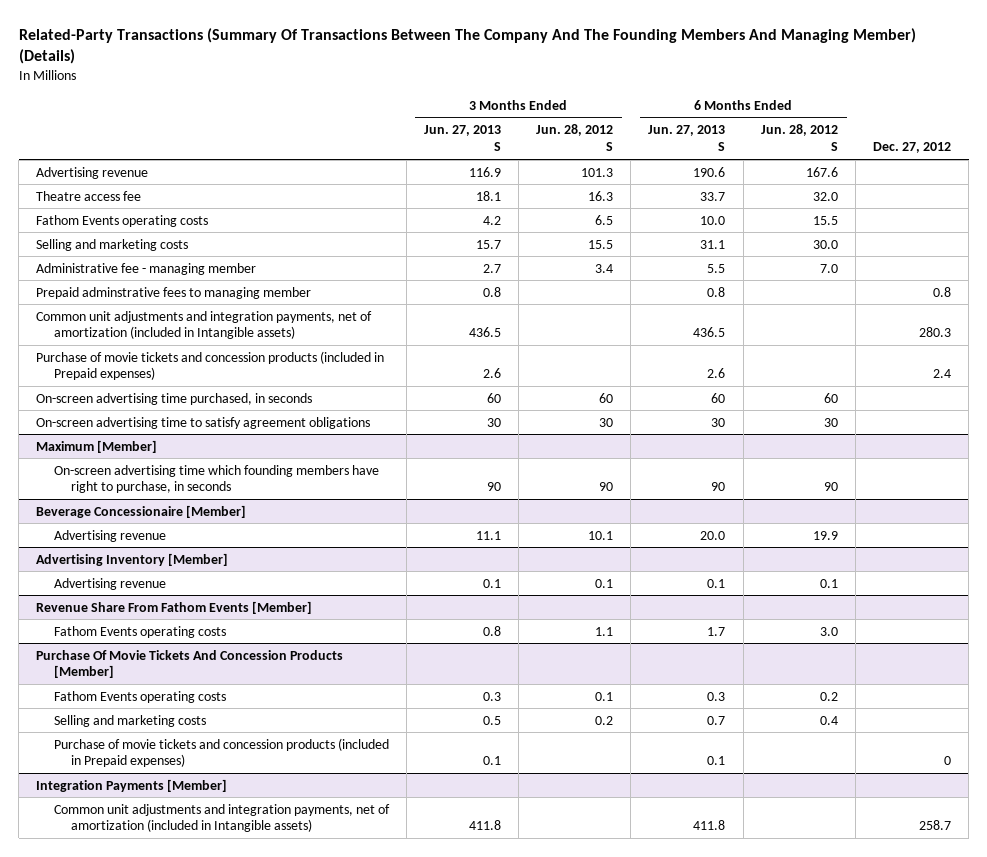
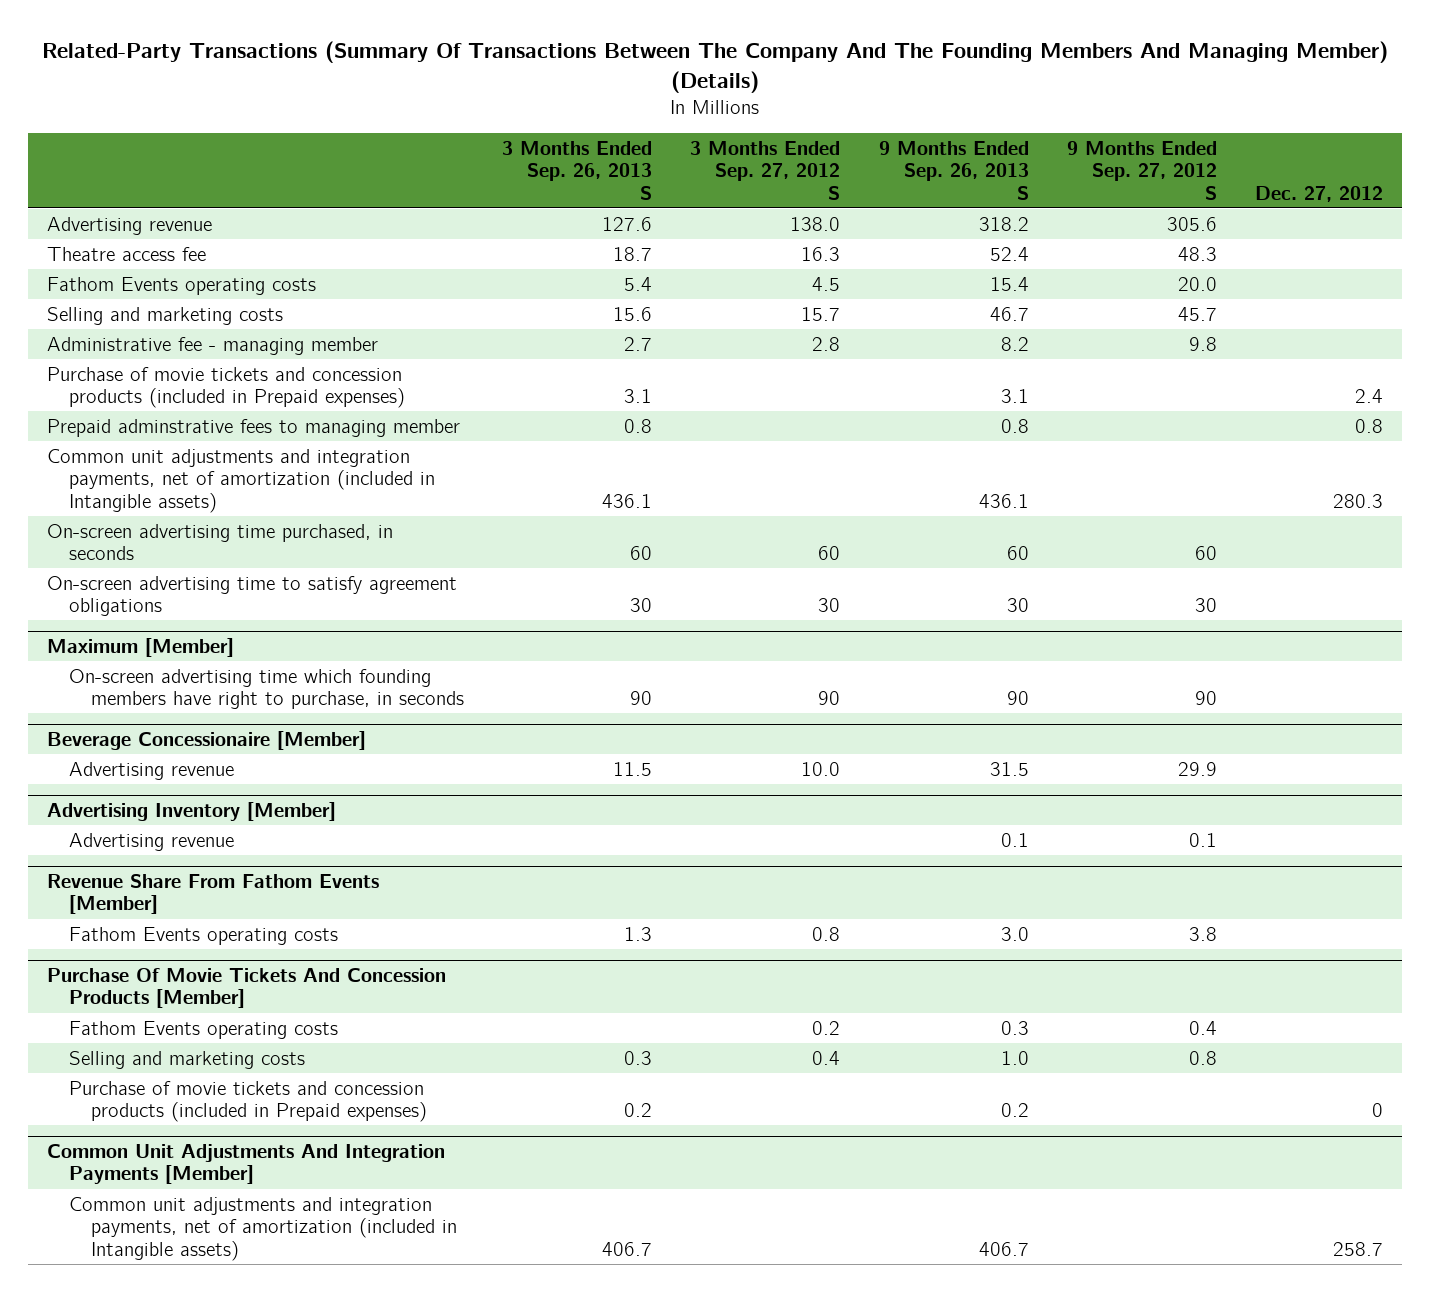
- | 3 Months Ended Jun. 27, 2013 S | 3 Months Ended Jun. 28, 2012 S | 6 Months Ended Jun. 27, 2013 S | 6 Months Ended Jun. 28, 2012 S | Dec. 27, 2012
+ | 3 Months Ended Sep. 26, 2013 S | 3 Months Ended Sep. 27, 2012 S | 9 Months Ended Sep. 26, 2013 S | 9 Months Ended Sep. 27, 2012 S | Dec. 27, 2012
moved up: Purchase of movie tickets and concession products (included in Prepaid expenses) | 3.1 | | 3.1 | | 2.4
- Integration Payments [Member]
+ Common Unit Adjustments And Integration Payments [Member]

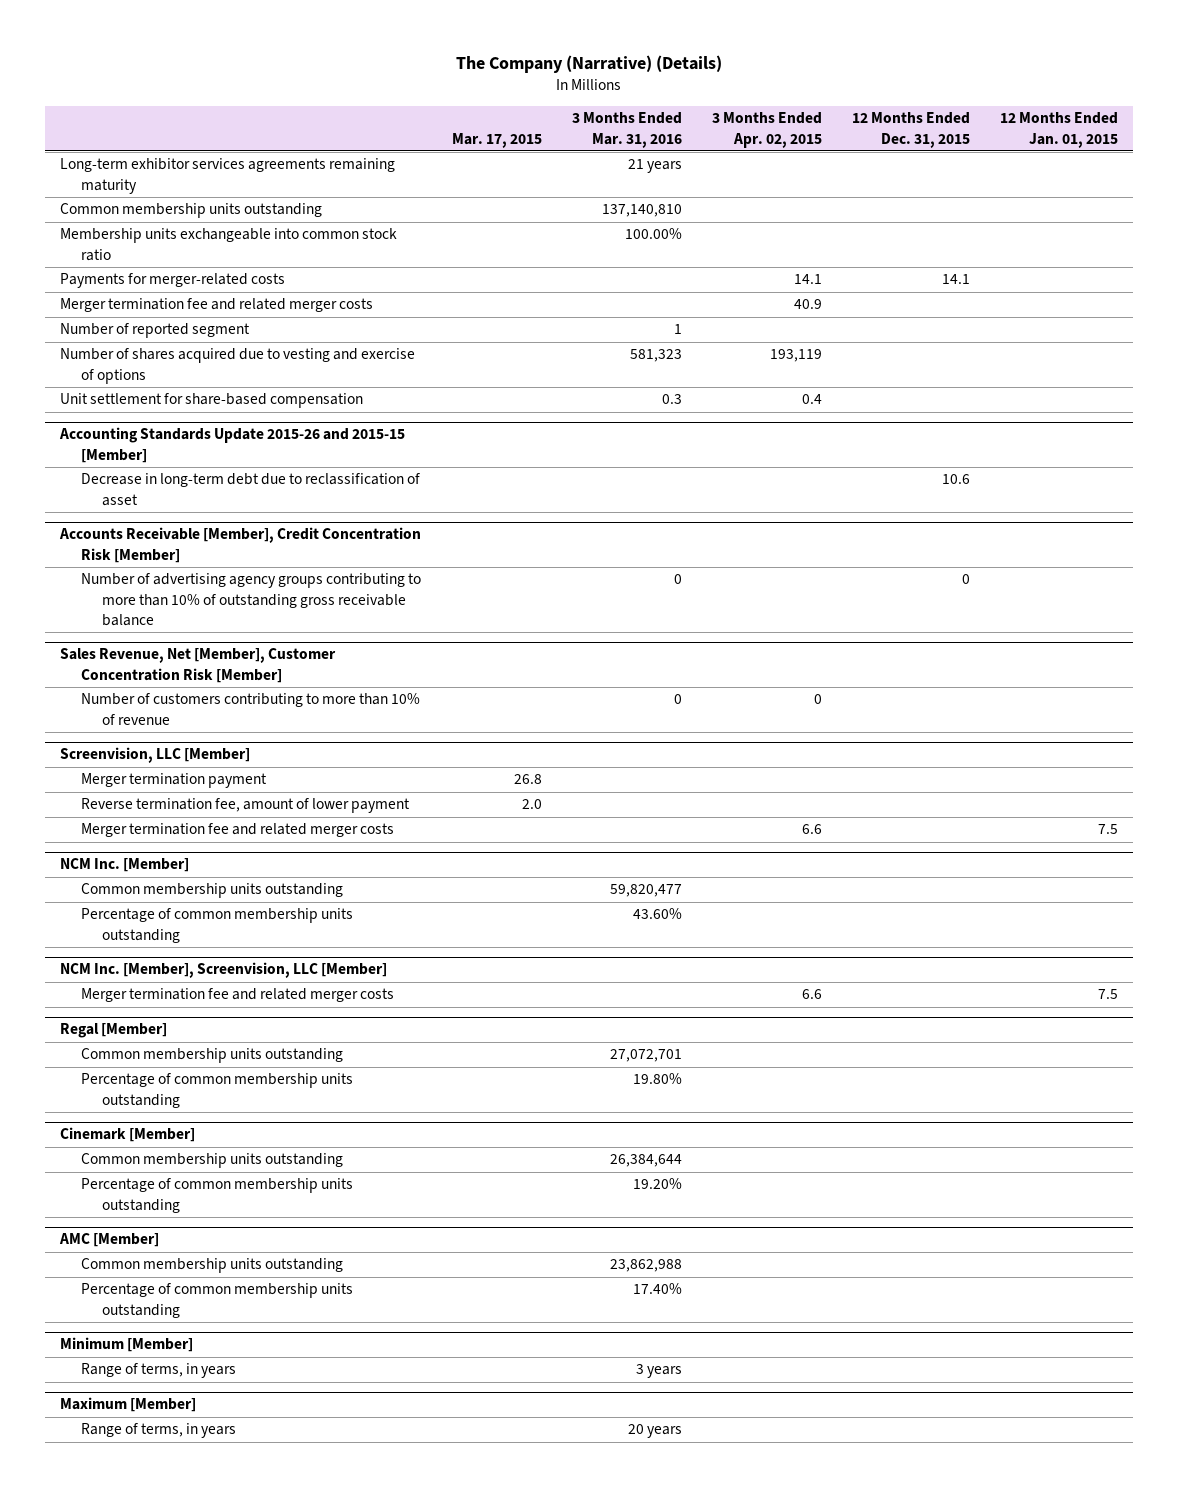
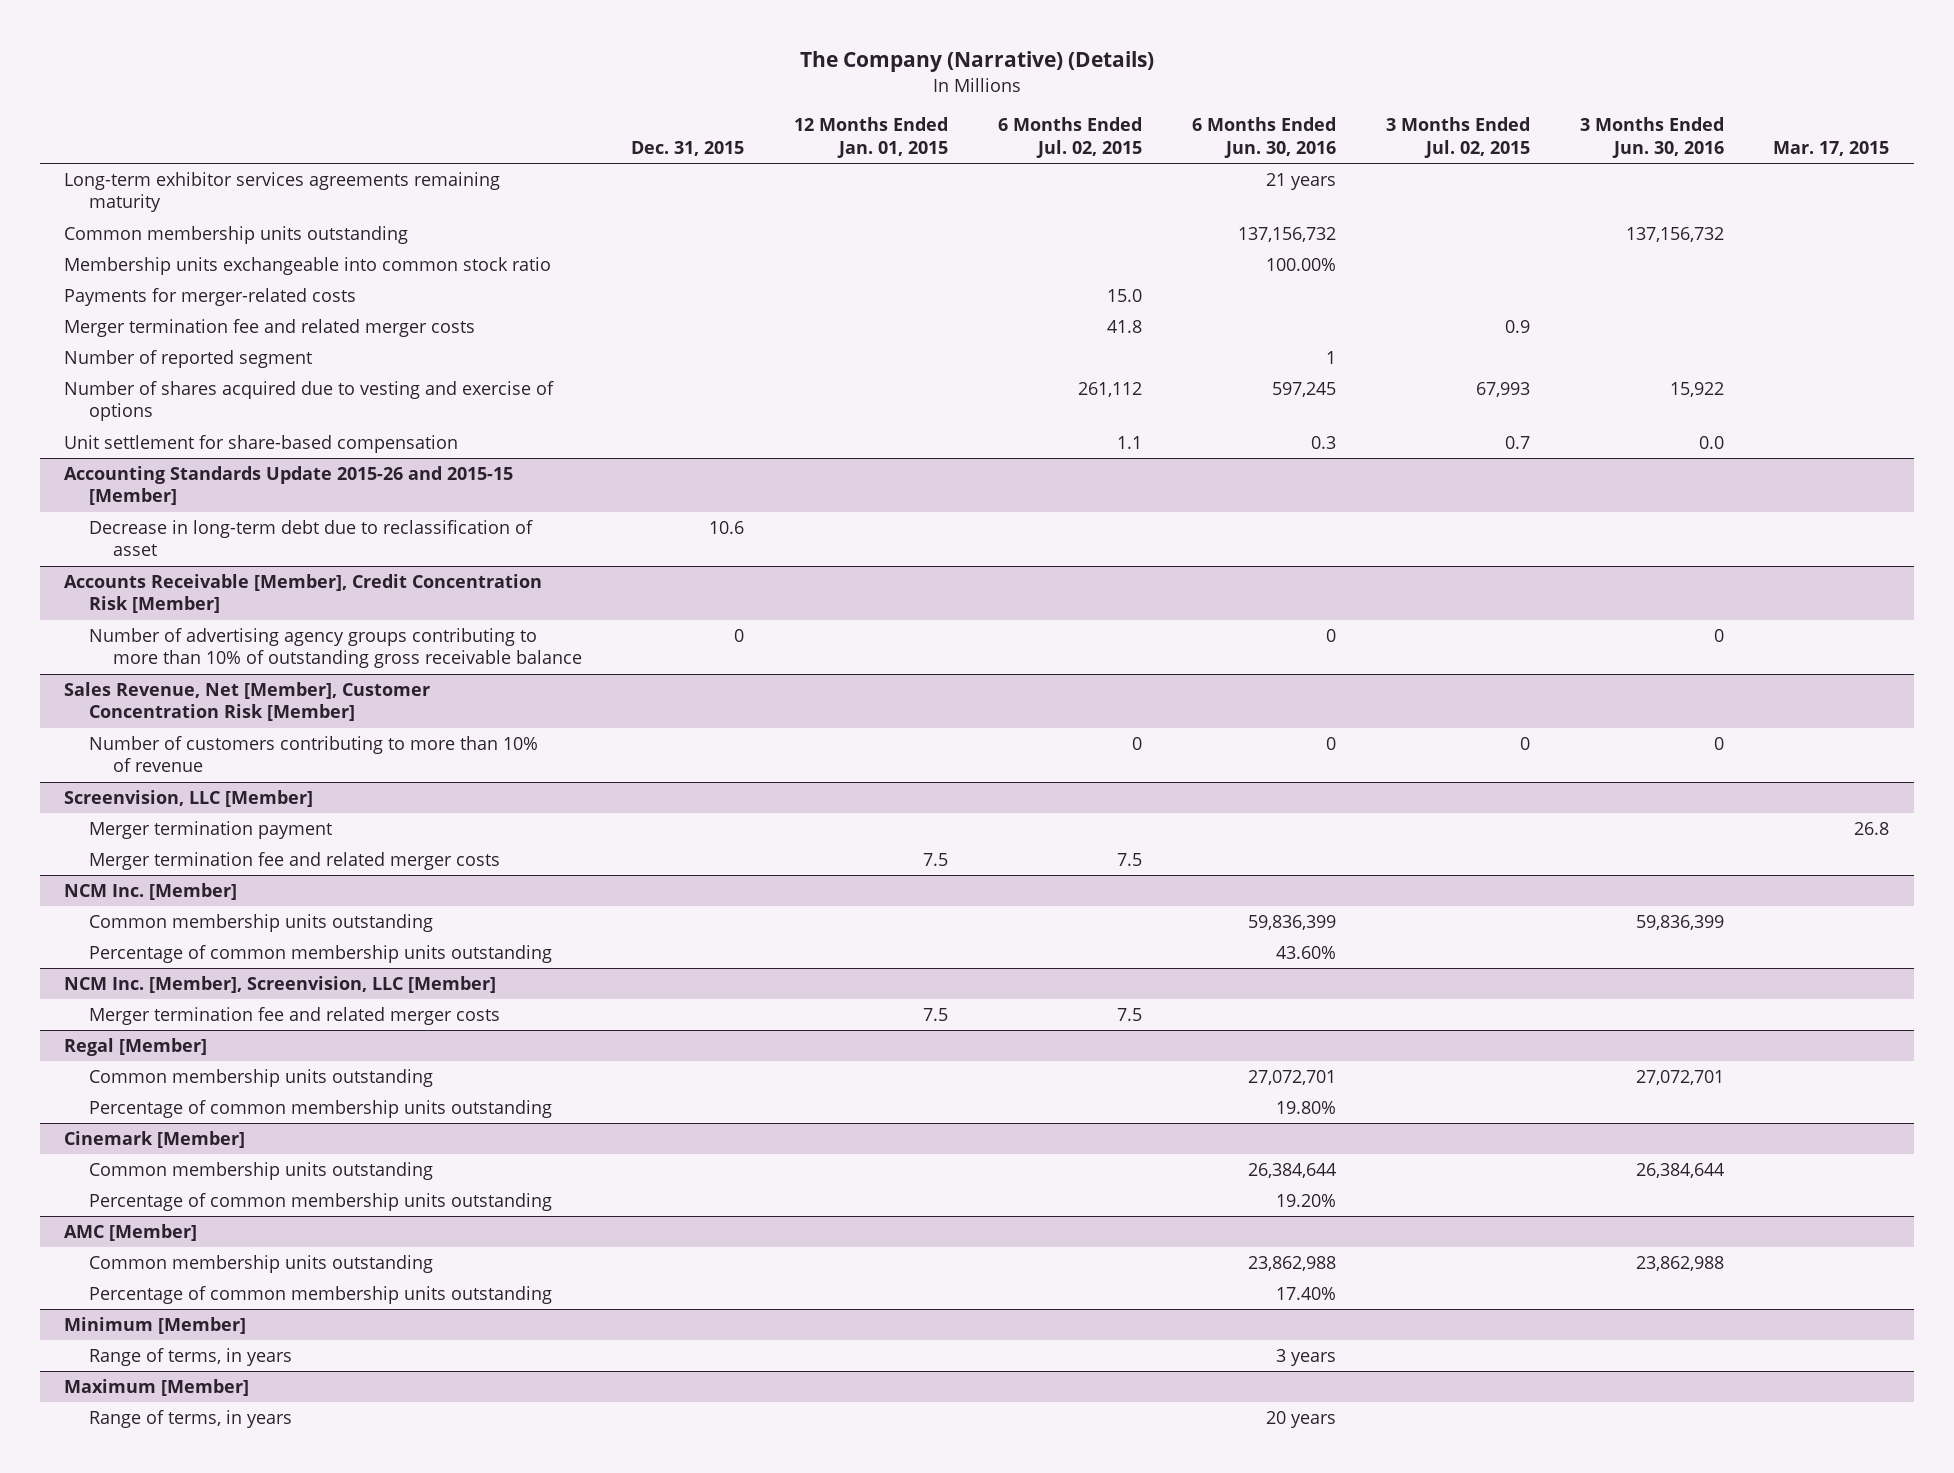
- | Mar. 17, 2015 | 3 Months Ended Mar. 31, 2016 | 3 Months Ended Apr. 02, 2015 | 12 Months Ended Dec. 31, 2015 | 12 Months Ended Jan. 01, 2015
+ | Dec. 31, 2015 | 12 Months Ended Jan. 01, 2015 | 6 Months Ended Jul. 02, 2015 | 6 Months Ended Jun. 30, 2016 | 3 Months Ended Jul. 02, 2015 | 3 Months Ended Jun. 30, 2016 | Mar. 17, 2015
@ Screenvision, LLC [Member]
- Reverse termination fee, amount of lower payment | 2.0 | | | |

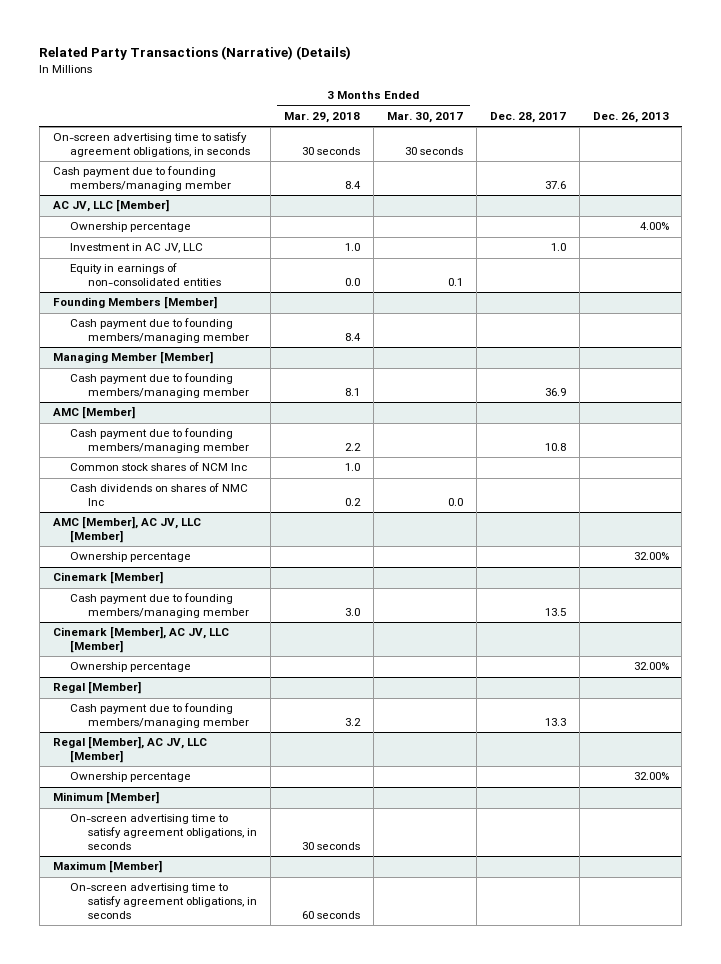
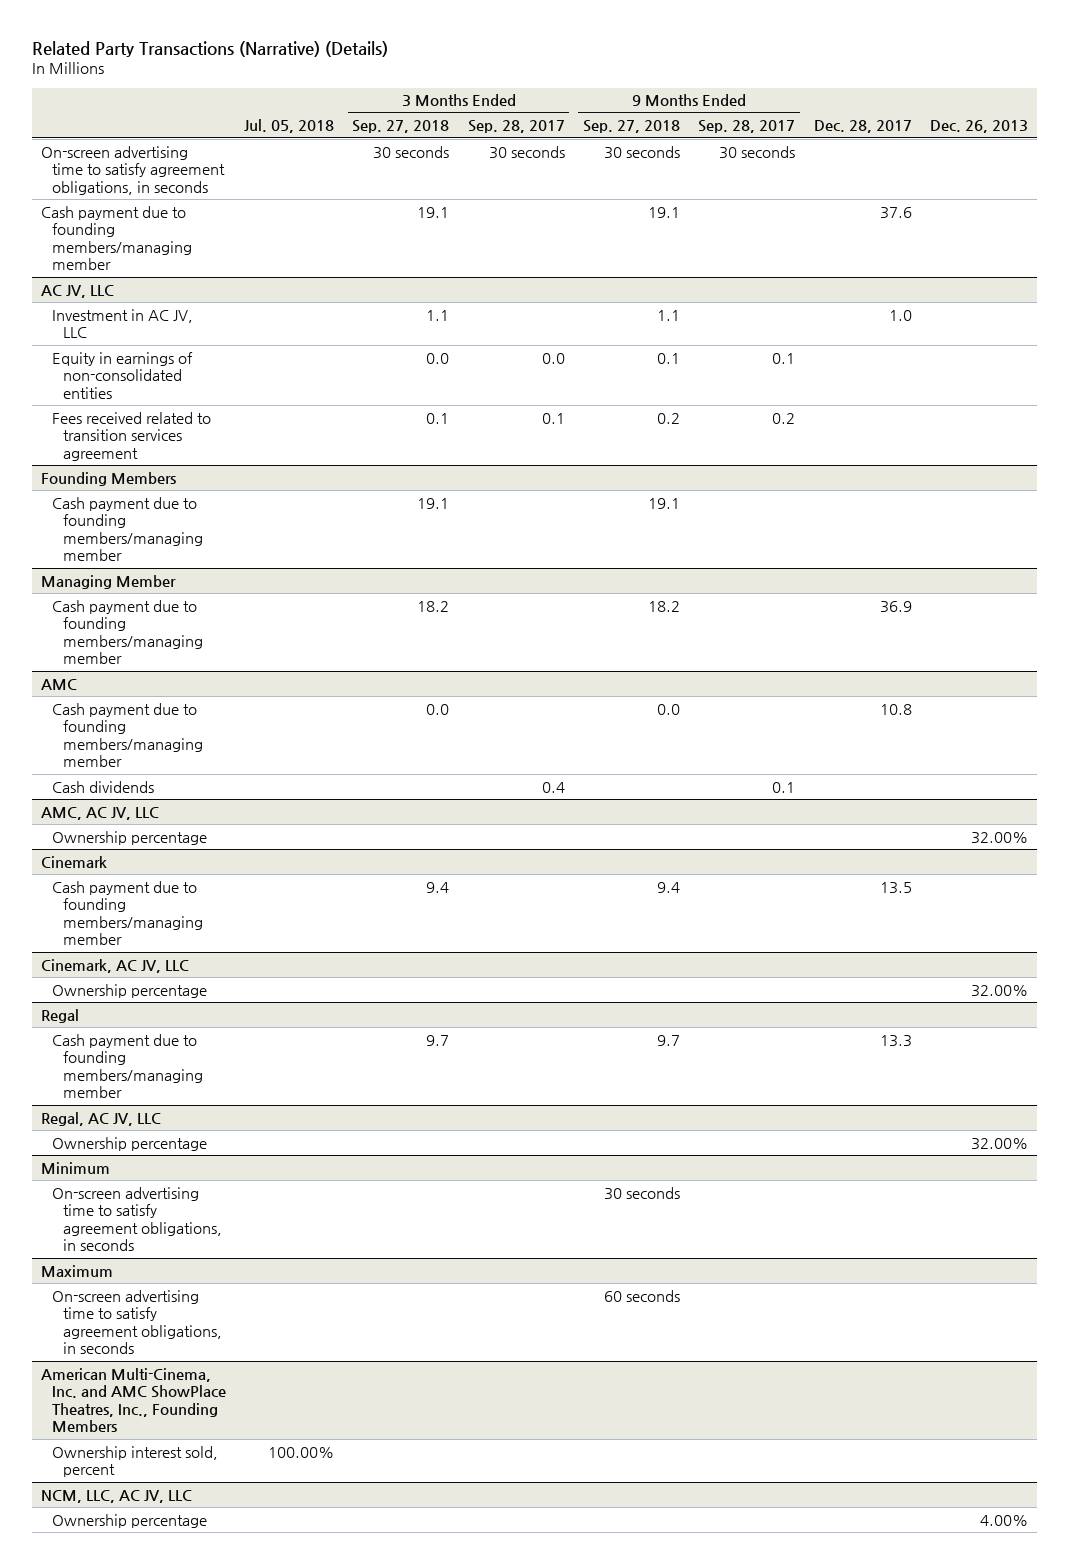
- | 3 Months Ended Mar. 29, 2018 | 3 Months Ended Mar. 30, 2017 | Dec. 28, 2017 | Dec. 26, 2013
+ | Jul. 05, 2018 | 3 Months Ended Sep. 27, 2018 | 3 Months Ended Sep. 28, 2017 | 9 Months Ended Sep. 27, 2018 | 9 Months Ended Sep. 28, 2017 | Dec. 28, 2017 | Dec. 26, 2013
- AC JV, LLC [Member]
- Ownership percentage | | | | 4.00%
+ AC JV, LLC
- Founding Members [Member]
+ Fees received related to transition services agreement | | 0.1 | 0.1 | 0.2 | 0.2 | |
+ Founding Members
- Managing Member [Member]
+ Managing Member
- AMC [Member]
+ AMC
- Common stock shares of NCM Inc | 1.0 | | |
- Cash dividends on shares of NMC Inc | 0.2 | 0.0 | |
- AMC [Member], AC JV, LLC [Member]
+ Cash dividends | | | 0.4 | | 0.1 | |
+ AMC, AC JV, LLC
- Cinemark [Member]
+ Cinemark
- Cinemark [Member], AC JV, LLC [Member]
+ Cinemark, AC JV, LLC
- Regal [Member]
+ Regal
- Regal [Member], AC JV, LLC [Member]
+ Regal, AC JV, LLC
- Minimum [Member]
+ Minimum
- Maximum [Member]
+ Maximum
+ American Multi-Cinema, Inc. and AMC ShowPlace Theatres, Inc., Founding Members
+ Ownership interest sold, percent | 100.00% | | | | | |
+ NCM, LLC, AC JV, LLC
+ Ownership percentage | | | | | | | 4.00%

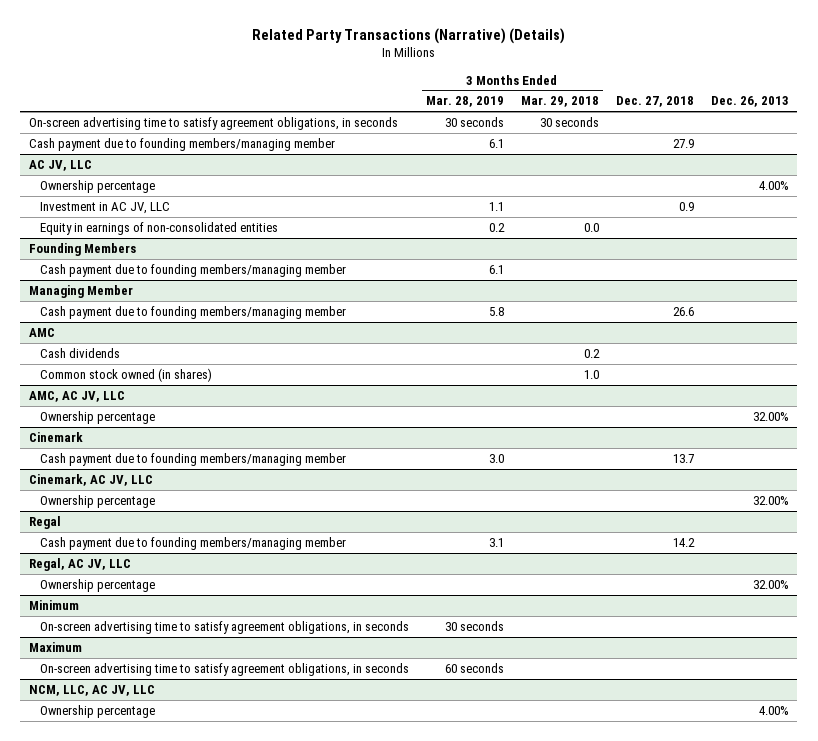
- | Jul. 05, 2018 | 3 Months Ended Sep. 27, 2018 | 3 Months Ended Sep. 28, 2017 | 9 Months Ended Sep. 27, 2018 | 9 Months Ended Sep. 28, 2017 | Dec. 28, 2017 | Dec. 26, 2013
+ | 3 Months Ended Mar. 28, 2019 | 3 Months Ended Mar. 29, 2018 | Dec. 27, 2018 | Dec. 26, 2013
@ AC JV, LLC
+ Ownership percentage | | | | 4.00%
- Fees received related to transition services agreement | | 0.1 | 0.1 | 0.2 | 0.2 | |
@ AMC
- Cash payment due to founding members/managing member | | 0.0 | | 0.0 | | 10.8 |
+ Common stock owned (in shares) | | 1.0 | |
- American Multi-Cinema, Inc. and AMC ShowPlace Theatres, Inc., Founding Members
- Ownership interest sold, percent | 100.00% | | | | | |

